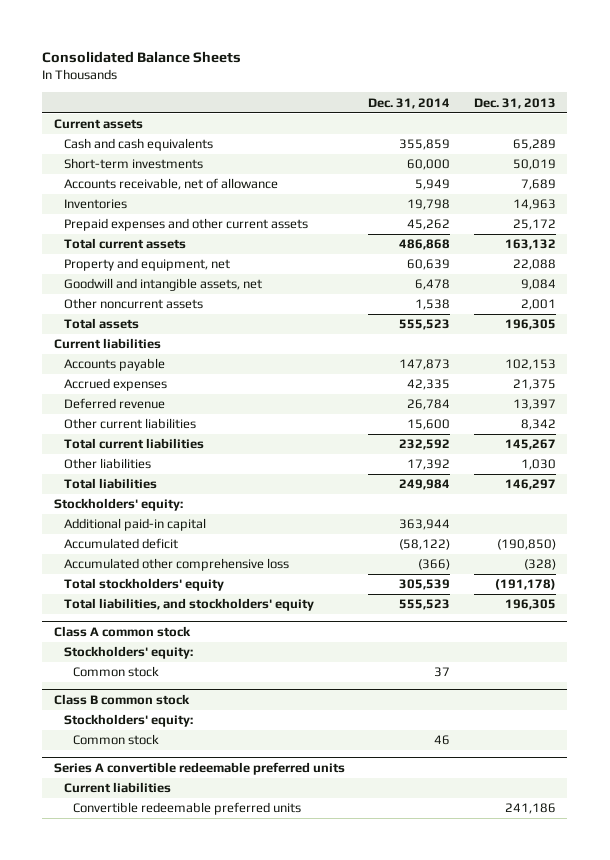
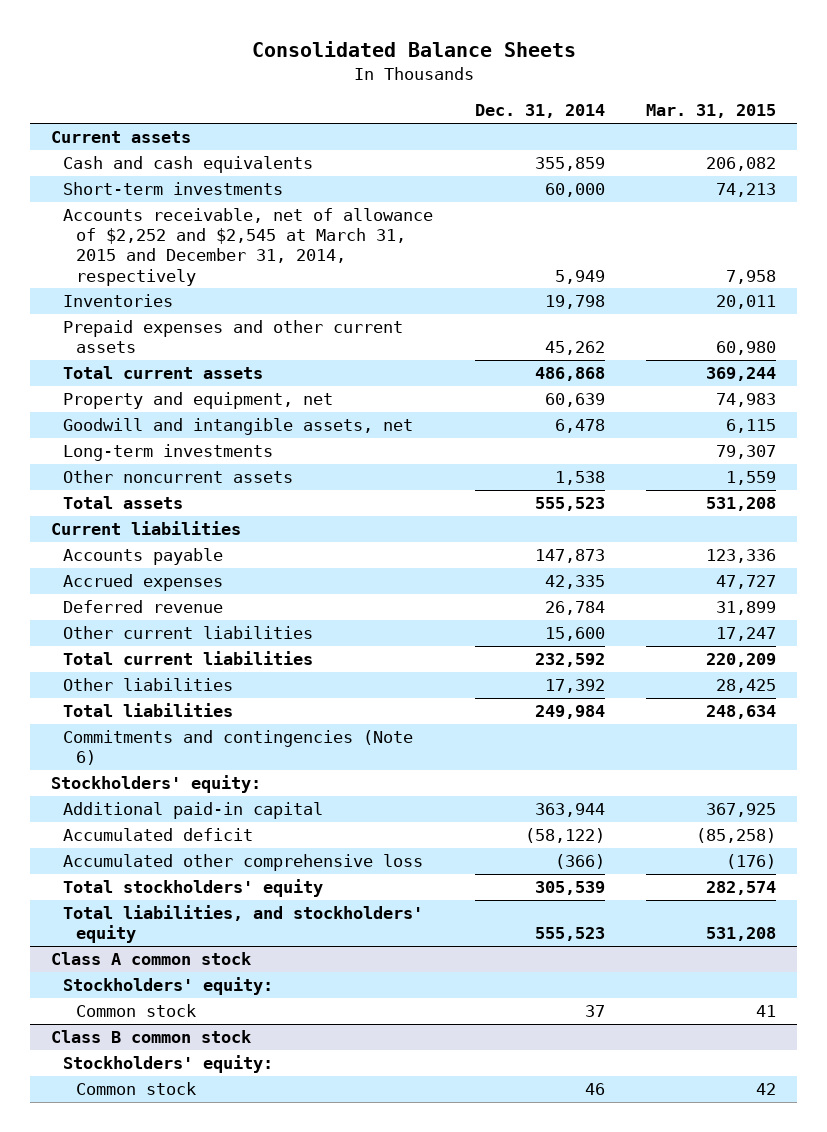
- | Dec. 31, 2014 | Dec. 31, 2013
+ | Dec. 31, 2014 | Mar. 31, 2015
- Accounts receivable, net of allowance | 5,949 | 7,689
+ Accounts receivable, net of allowance of $2,252 and $2,545 at March 31, 2015 and December 31, 2014, respectively | 5,949 | 7,958
+ Long-term investments | | 79,307
+ Commitments and contingencies (Note 6)
- Series A convertible redeemable preferred units
- Current liabilities
- Convertible redeemable preferred units | | 241,186

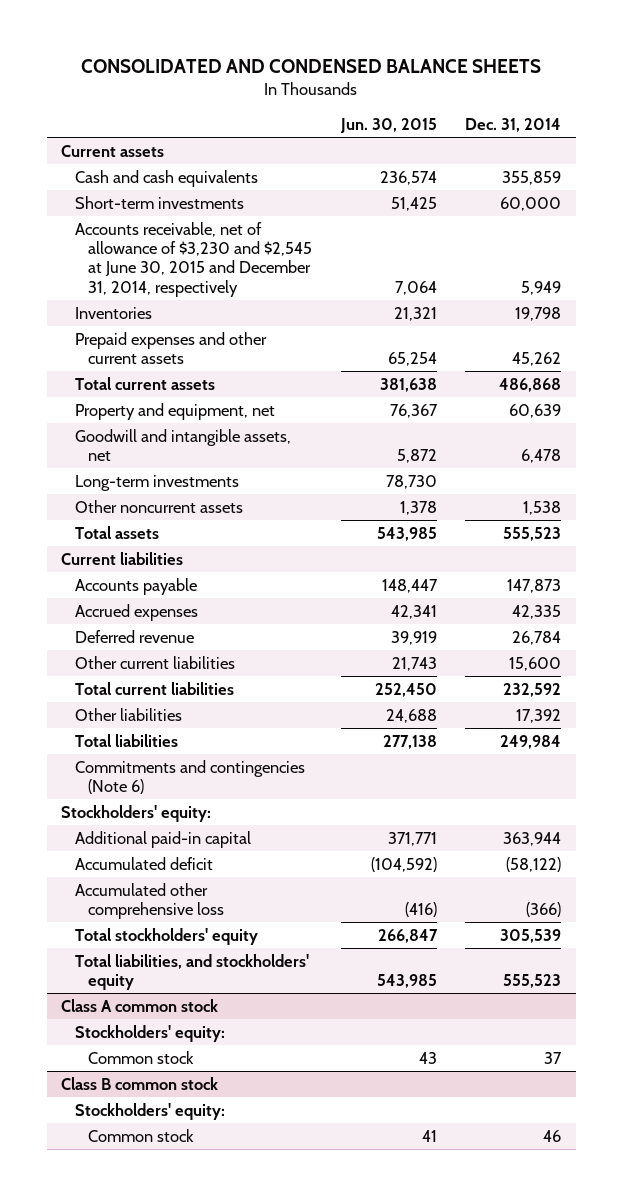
- Consolidated Balance Sheets
+ CONSOLIDATED AND CONDENSED BALANCE SHEETS
- | Dec. 31, 2014 | Mar. 31, 2015
+ | Jun. 30, 2015 | Dec. 31, 2014
- Accounts receivable, net of allowance of $2,252 and $2,545 at March 31, 2015 and December 31, 2014, respectively | 5,949 | 7,958
+ Accounts receivable, net of allowance of $3,230 and $2,545 at June 30, 2015 and December 31, 2014, respectively | 7,064 | 5,949

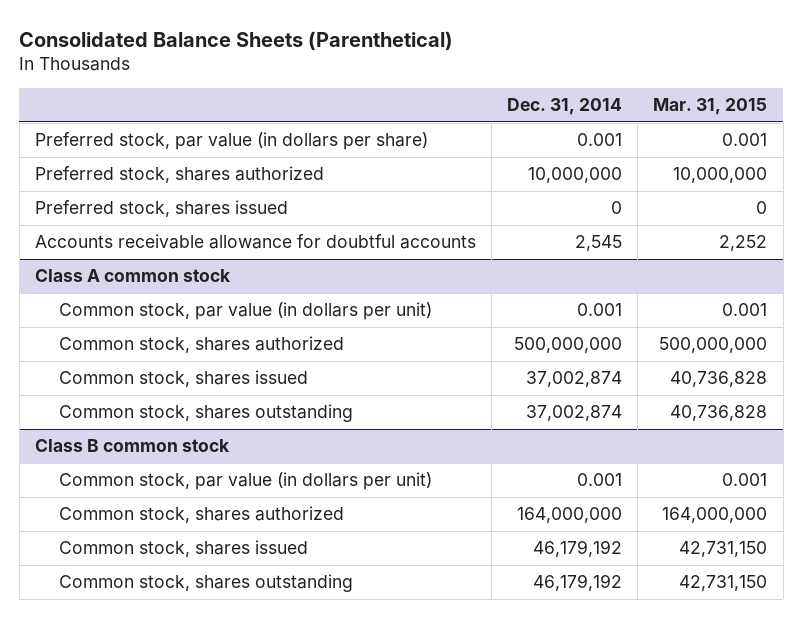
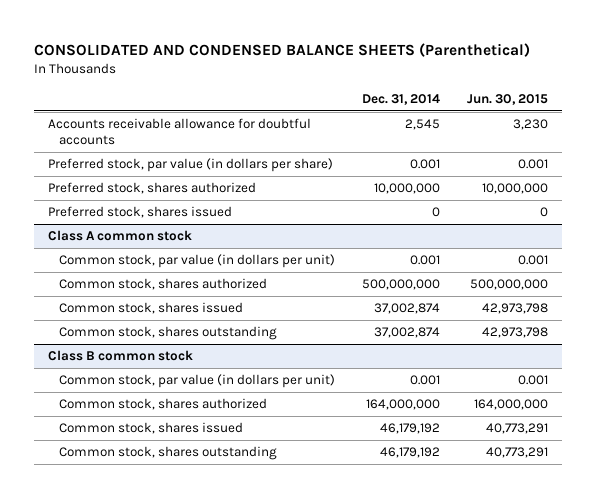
- Consolidated Balance Sheets (Parenthetical)
+ CONSOLIDATED AND CONDENSED BALANCE SHEETS (Parenthetical)
- | Dec. 31, 2014 | Mar. 31, 2015
+ | Dec. 31, 2014 | Jun. 30, 2015
moved up: Accounts receivable allowance for doubtful accounts | 2,545 | 3,230

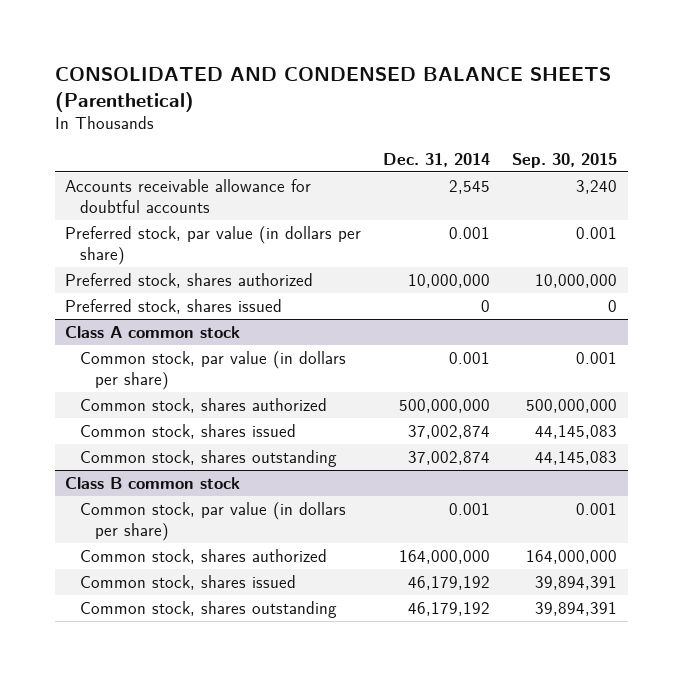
- | Dec. 31, 2014 | Jun. 30, 2015
+ | Dec. 31, 2014 | Sep. 30, 2015
@ Class A common stock
- Common stock, par value (in dollars per unit) | 0.001 | 0.001
+ Common stock, par value (in dollars per share) | 0.001 | 0.001
@ Class B common stock
- Common stock, par value (in dollars per unit) | 0.001 | 0.001
+ Common stock, par value (in dollars per share) | 0.001 | 0.001

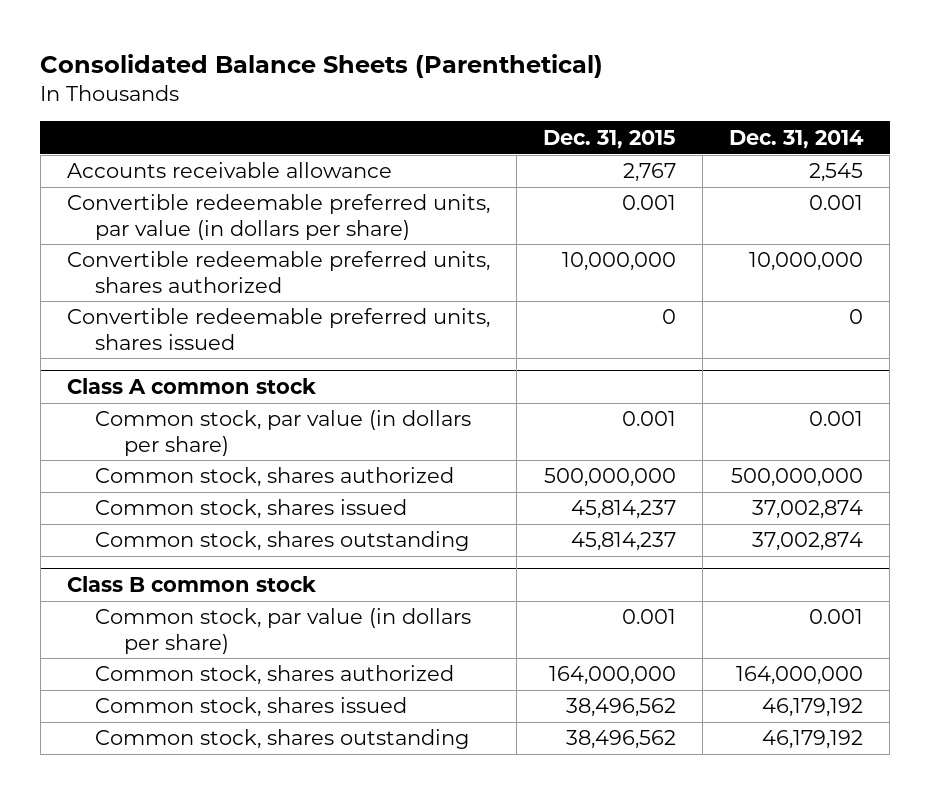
- CONSOLIDATED AND CONDENSED BALANCE SHEETS (Parenthetical)
+ Consolidated Balance Sheets (Parenthetical)
- | Dec. 31, 2014 | Sep. 30, 2015
+ | Dec. 31, 2015 | Dec. 31, 2014
- Accounts receivable allowance for doubtful accounts | 2,545 | 3,240
- Preferred stock, par value (in dollars per share) | 0.001 | 0.001
- Preferred stock, shares authorized | 10,000,000 | 10,000,000
- Preferred stock, shares issued | 0 | 0
+ Accounts receivable allowance | 2,767 | 2,545
+ Convertible redeemable preferred units, par value (in dollars per share) | 0.001 | 0.001
+ Convertible redeemable preferred units, shares authorized | 10,000,000 | 10,000,000
+ Convertible redeemable preferred units, shares issued | 0 | 0

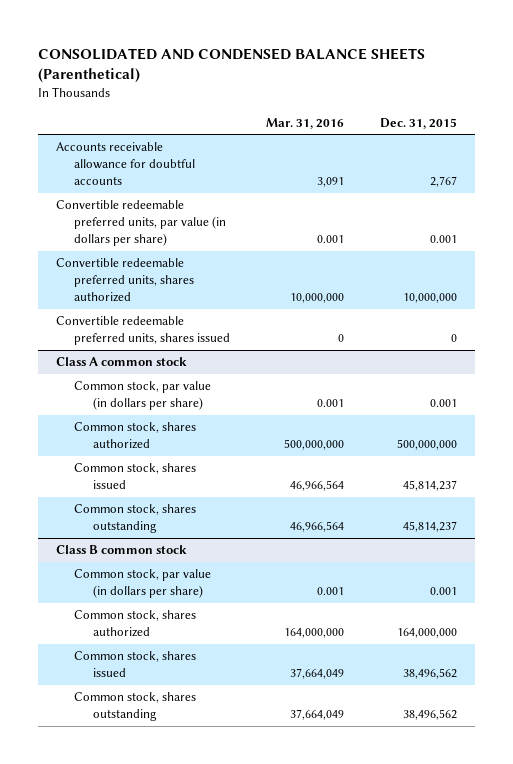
- Consolidated Balance Sheets (Parenthetical)
+ CONSOLIDATED AND CONDENSED BALANCE SHEETS (Parenthetical)
- | Dec. 31, 2015 | Dec. 31, 2014
+ | Mar. 31, 2016 | Dec. 31, 2015
- Accounts receivable allowance | 2,767 | 2,545
+ Accounts receivable allowance for doubtful accounts | 3,091 | 2,767

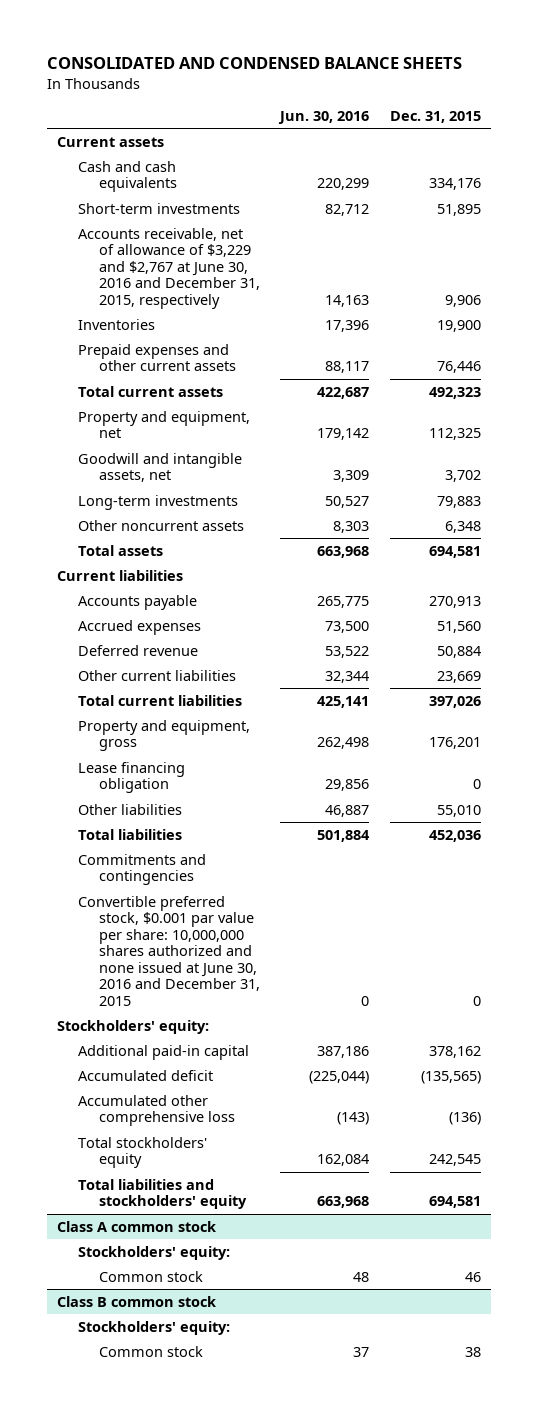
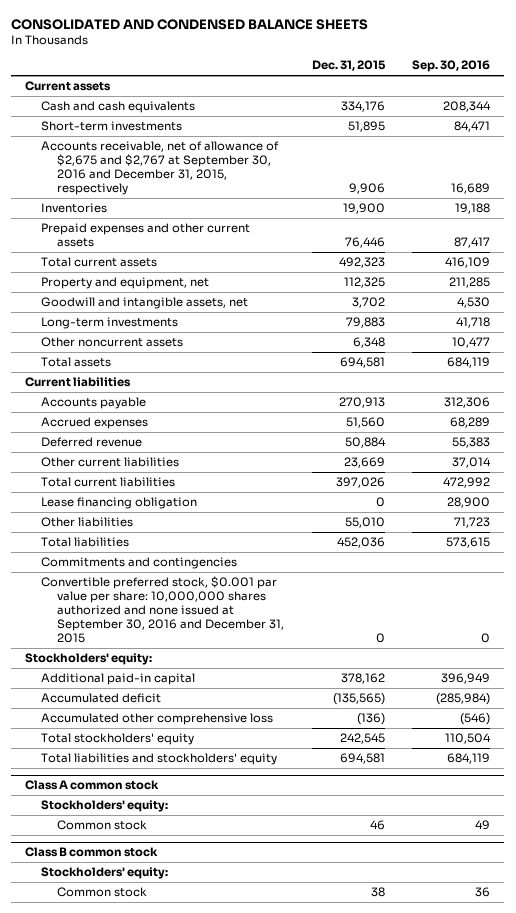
- | Jun. 30, 2016 | Dec. 31, 2015
+ | Dec. 31, 2015 | Sep. 30, 2016
- Accounts receivable, net of allowance of $3,229 and $2,767 at June 30, 2016 and December 31, 2015, respectively | 14,163 | 9,906
+ Accounts receivable, net of allowance of $2,675 and $2,767 at September 30, 2016 and December 31, 2015, respectively | 9,906 | 16,689
- Property and equipment, gross | 262,498 | 176,201
- Convertible preferred stock, $0.001 par value per share: 10,000,000 shares authorized and none issued at June 30, 2016 and December 31, 2015 | 0 | 0
+ Convertible preferred stock, $0.001 par value per share: 10,000,000 shares authorized and none issued at September 30, 2016 and December 31, 2015 | 0 | 0

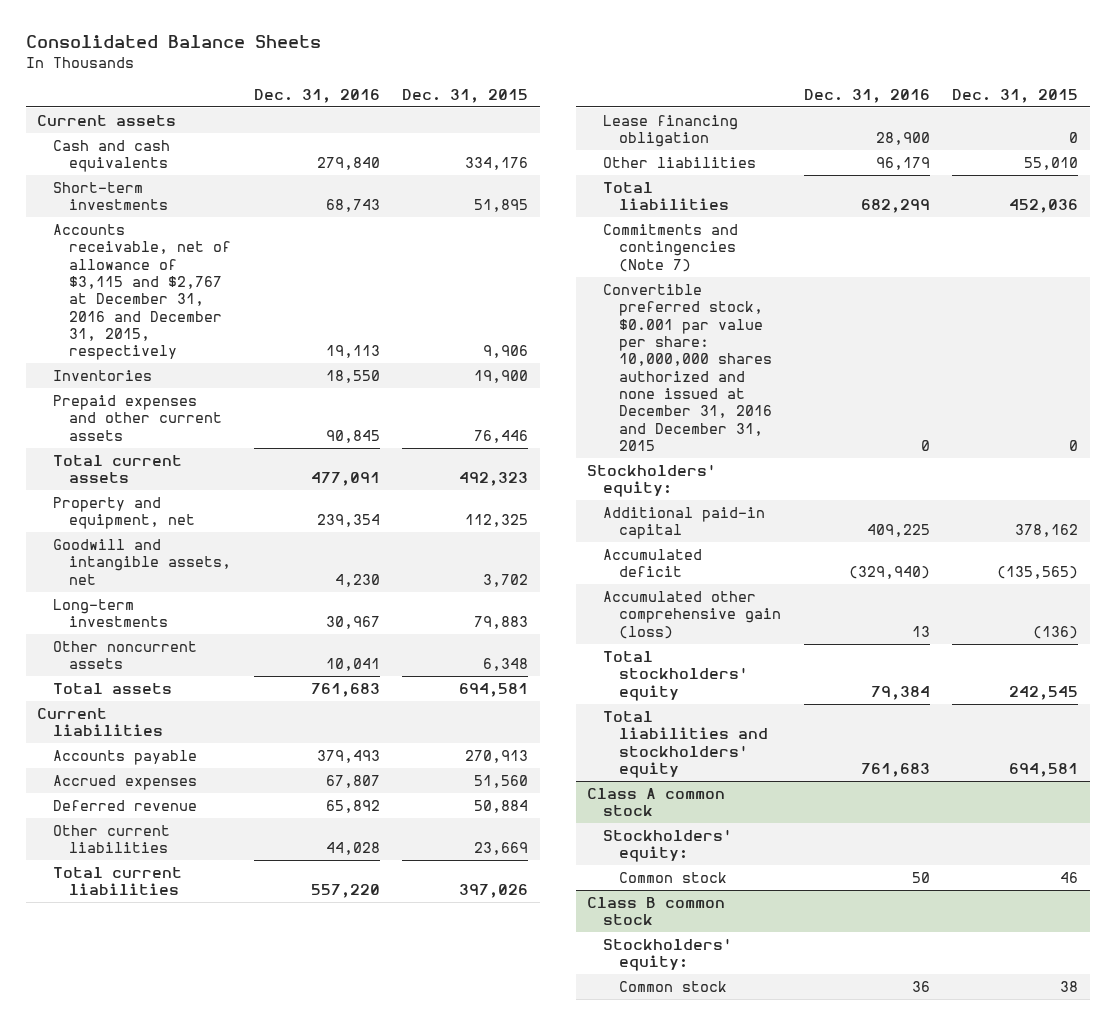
- CONSOLIDATED AND CONDENSED BALANCE SHEETS
+ Consolidated Balance Sheets
- | Dec. 31, 2015 | Sep. 30, 2016
+ | Dec. 31, 2016 | Dec. 31, 2015
- Accounts receivable, net of allowance of $2,675 and $2,767 at September 30, 2016 and December 31, 2015, respectively | 9,906 | 16,689
+ Accounts receivable, net of allowance of $3,115 and $2,767 at December 31, 2016 and December 31, 2015, respectively | 19,113 | 9,906
- Commitments and contingencies
- Convertible preferred stock, $0.001 par value per share: 10,000,000 shares authorized and none issued at September 30, 2016 and December 31, 2015 | 0 | 0
+ Commitments and contingencies (Note 7)
+ Convertible preferred stock, $0.001 par value per share: 10,000,000 shares authorized and none issued at December 31, 2016 and December 31, 2015 | 0 | 0
- Accumulated other comprehensive loss | (136) | (546)
+ Accumulated other comprehensive gain (loss) | 13 | (136)

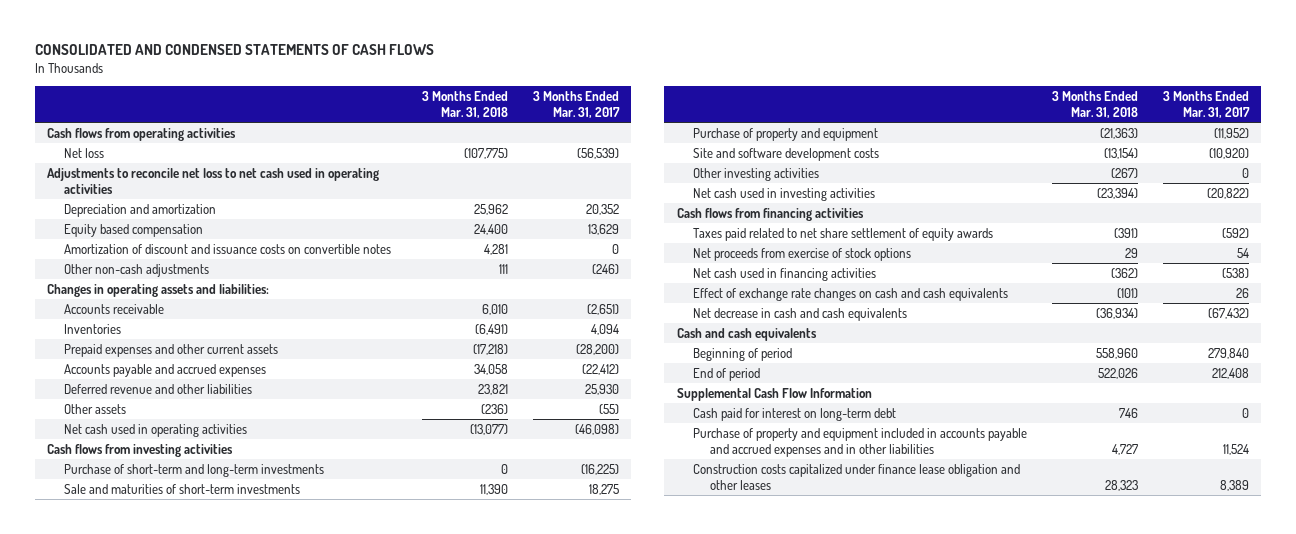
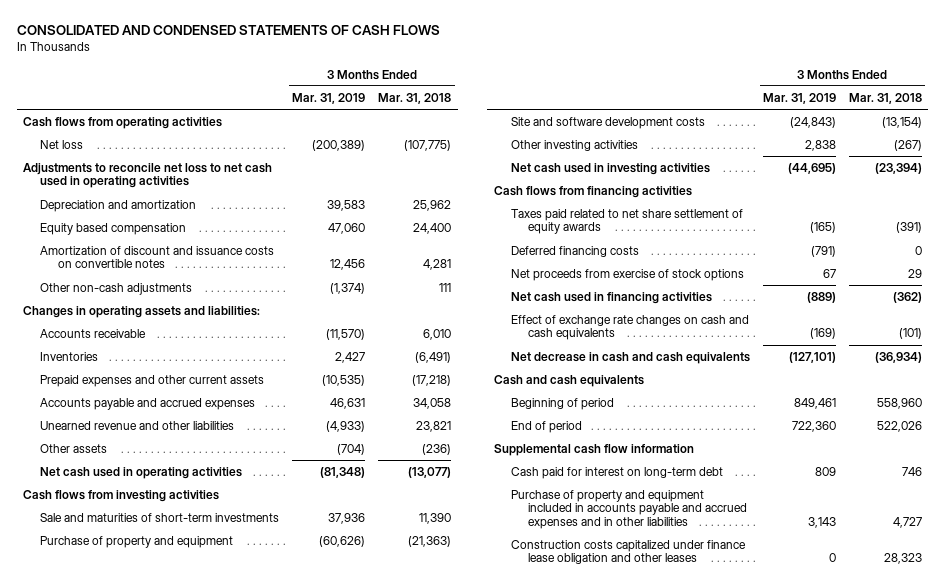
- | 3 Months Ended Mar. 31, 2018 | 3 Months Ended Mar. 31, 2017
+ | 3 Months Ended Mar. 31, 2019 | 3 Months Ended Mar. 31, 2018
- Deferred revenue and other liabilities | 23,821 | 25,930
+ Unearned revenue and other liabilities | (4,933) | 23,821
- Purchase of short-term and long-term investments | 0 | (16,225)
+ Deferred financing costs | (791) | 0
- Supplemental Cash Flow Information
+ Supplemental cash flow information

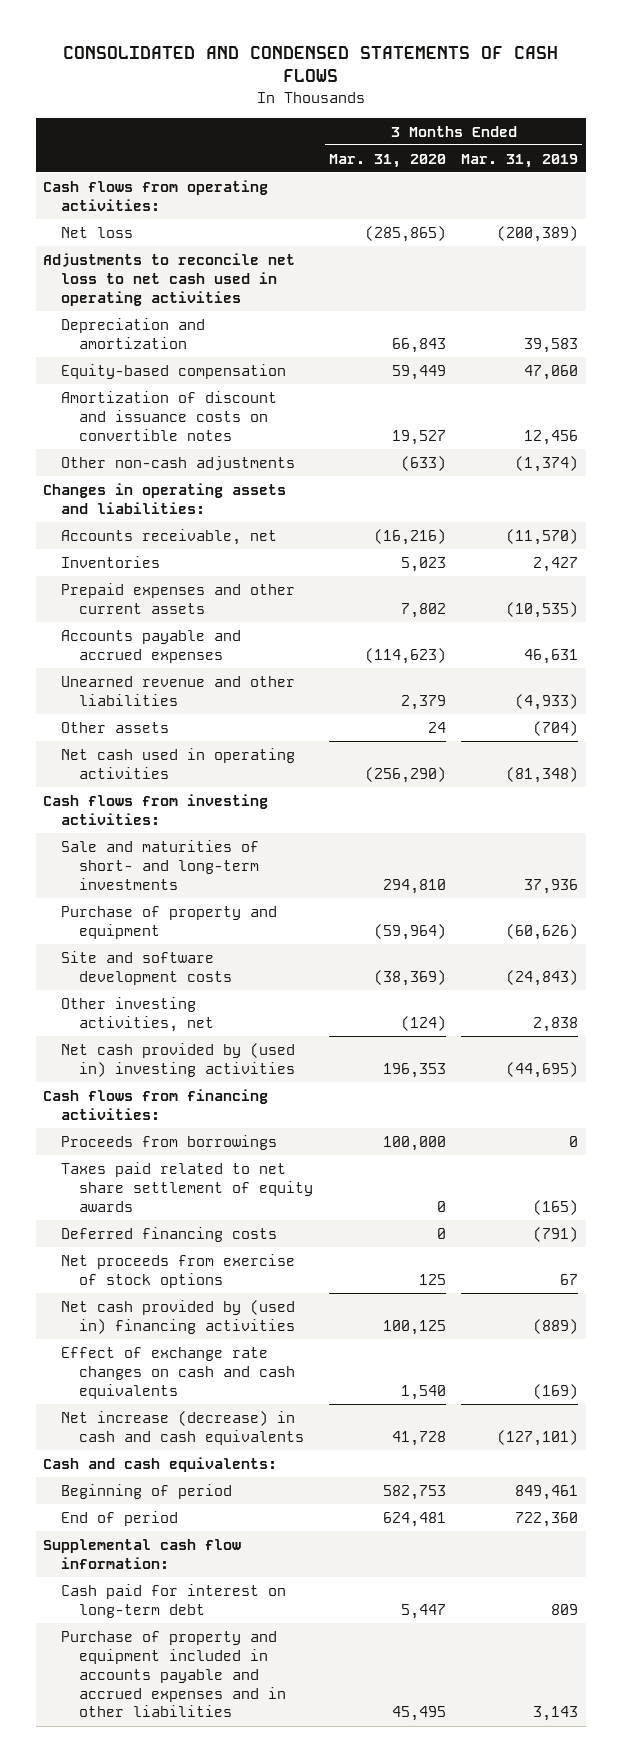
- | 3 Months Ended Mar. 31, 2019 | 3 Months Ended Mar. 31, 2018
+ | 3 Months Ended Mar. 31, 2020 | 3 Months Ended Mar. 31, 2019
- Cash flows from operating activities
+ Cash flows from operating activities:
- Equity based compensation | 47,060 | 24,400
+ Equity-based compensation | 59,449 | 47,060
- Accounts receivable | (11,570) | 6,010
+ Accounts receivable, net | (16,216) | (11,570)
- Cash flows from investing activities
- Sale and maturities of short-term investments | 37,936 | 11,390
+ Cash flows from investing activities:
+ Sale and maturities of short- and long-term investments | 294,810 | 37,936
- Other investing activities | 2,838 | (267)
- Net cash used in investing activities | (44,695) | (23,394)
- Cash flows from financing activities
+ Other investing activities, net | (124) | 2,838
+ Net cash provided by (used in) investing activities | 196,353 | (44,695)
+ Cash flows from financing activities:
+ Proceeds from borrowings | 100,000 | 0
- Net cash used in financing activities | (889) | (362)
+ Net cash provided by (used in) financing activities | 100,125 | (889)
- Net decrease in cash and cash equivalents | (127,101) | (36,934)
- Cash and cash equivalents
+ Net increase (decrease) in cash and cash equivalents | 41,728 | (127,101)
+ Cash and cash equivalents:
- Supplemental cash flow information
+ Supplemental cash flow information:
- Construction costs capitalized under finance lease obligation and other leases | 0 | 28,323

